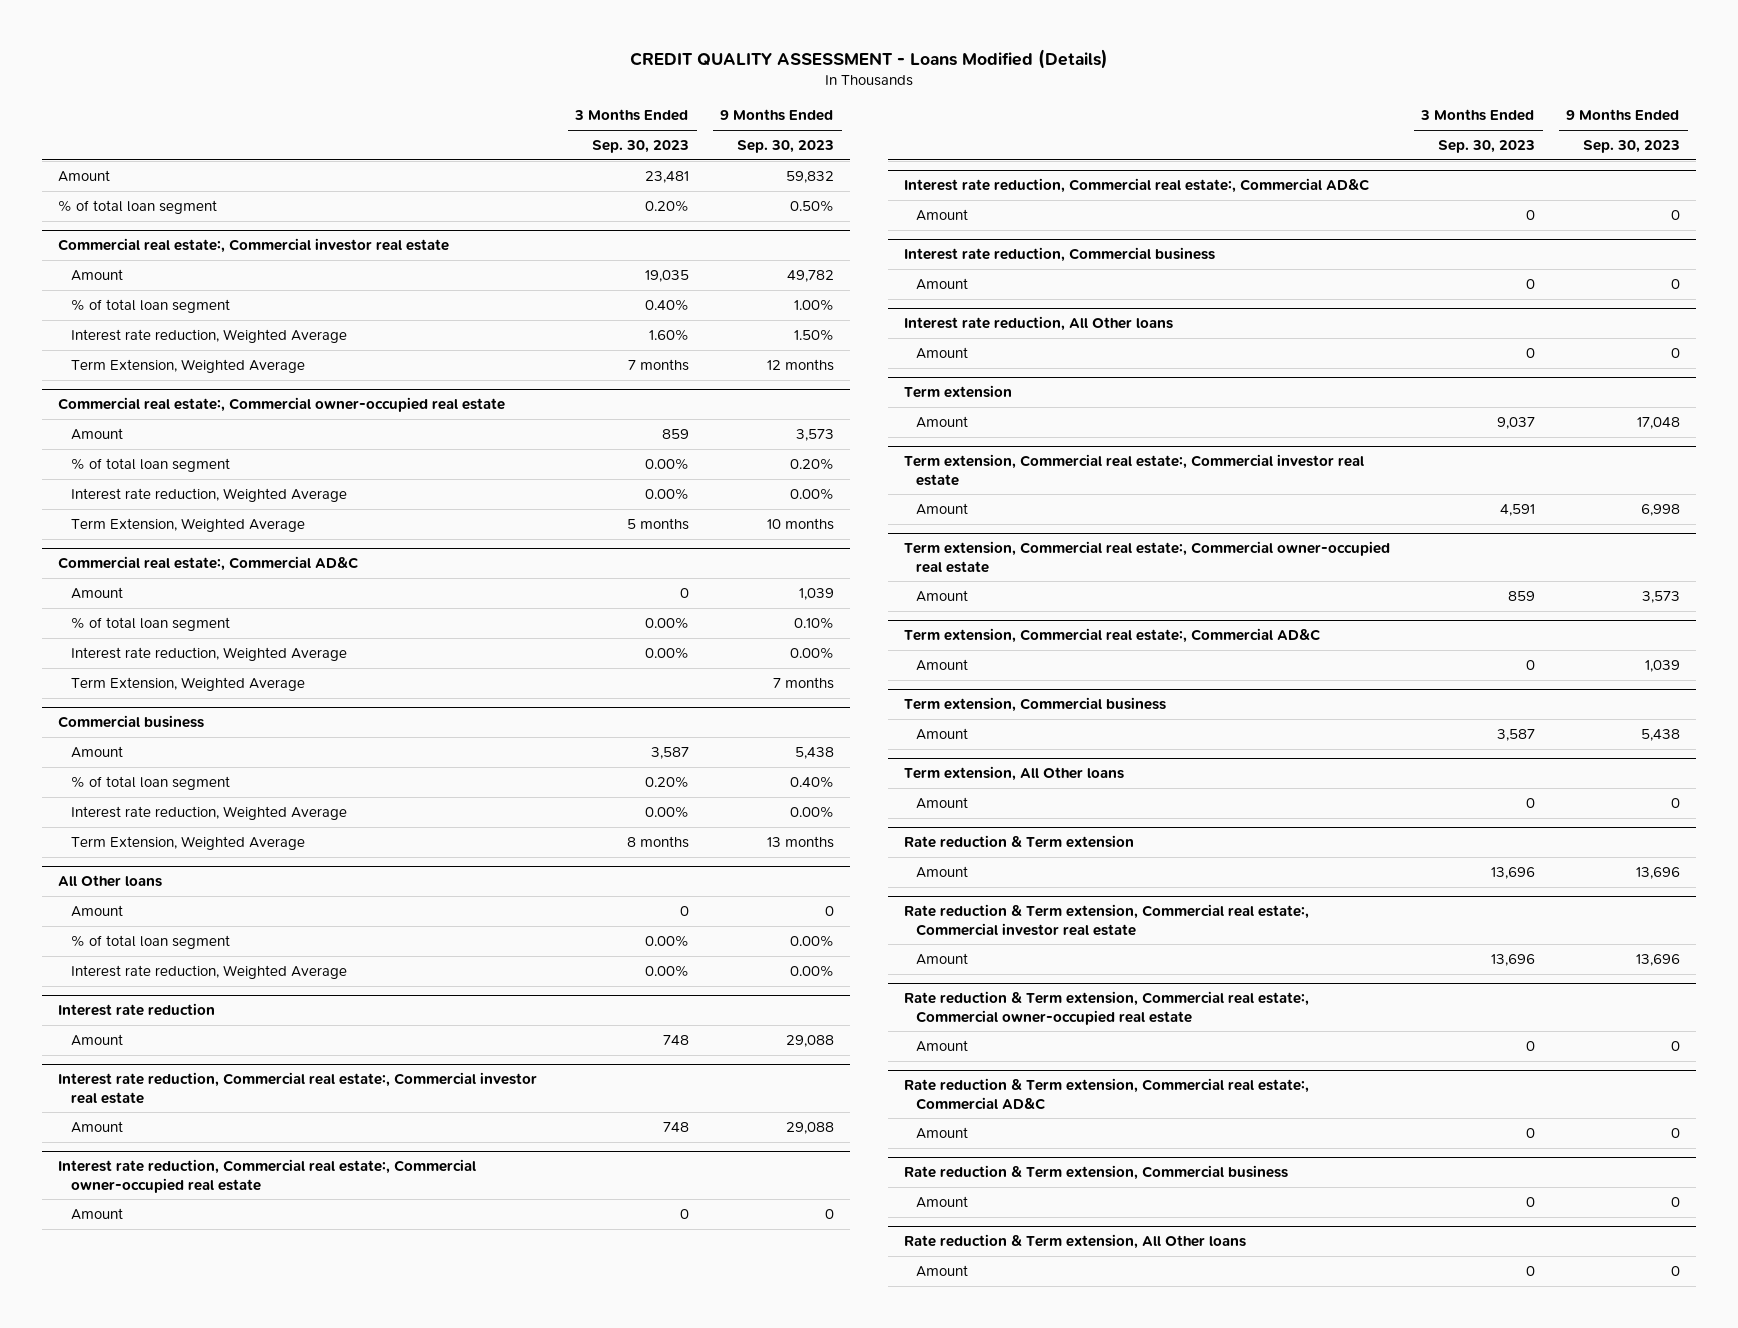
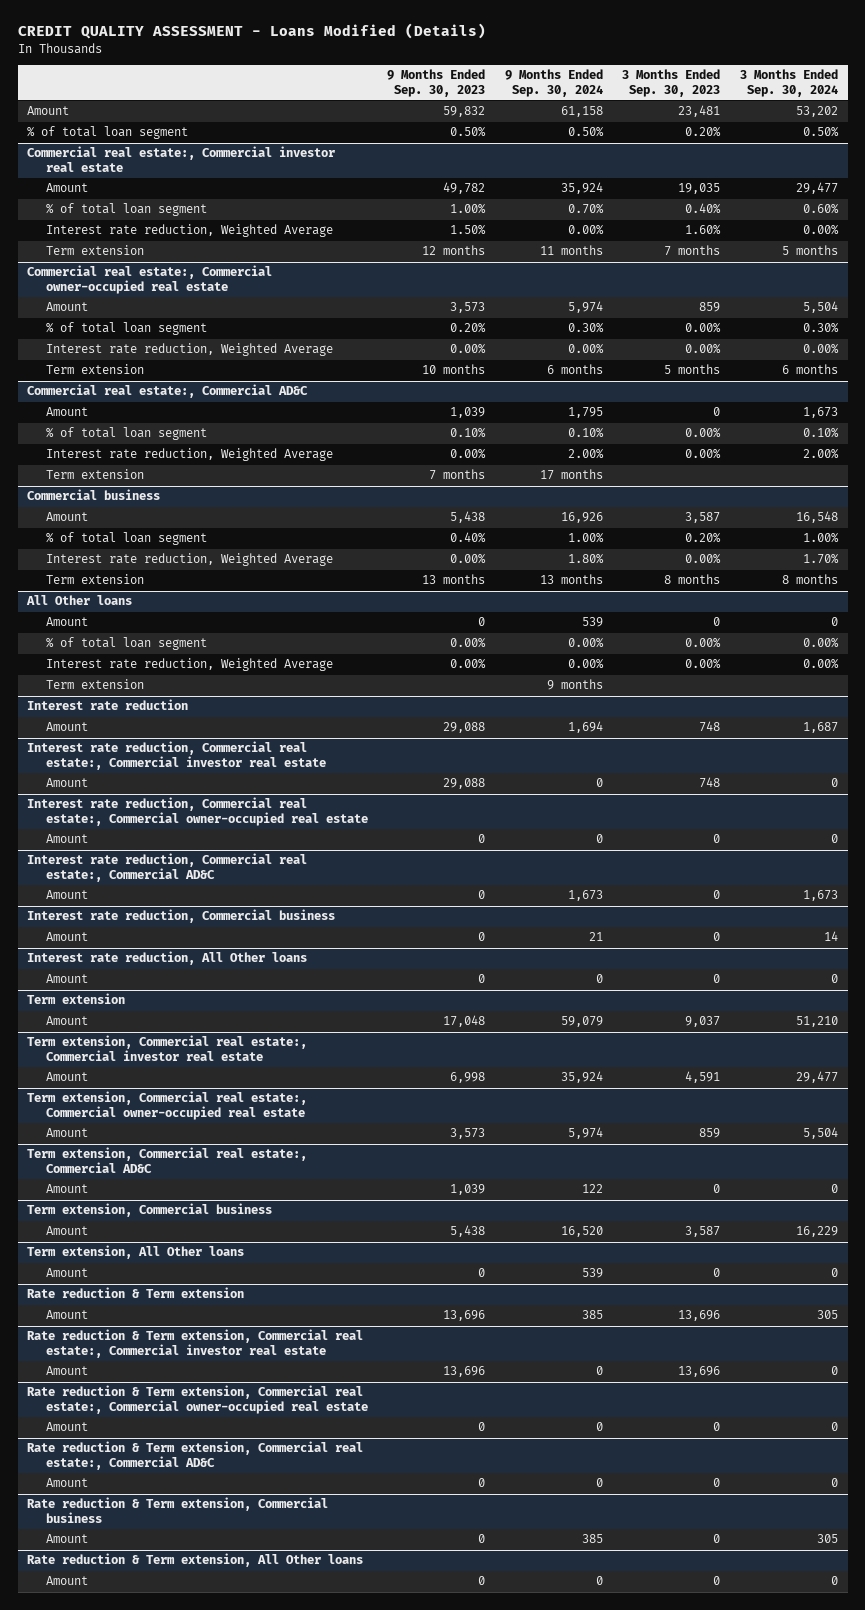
- | 3 Months Ended Sep. 30, 2023 | 9 Months Ended Sep. 30, 2023
+ | 9 Months Ended Sep. 30, 2023 | 9 Months Ended Sep. 30, 2024 | 3 Months Ended Sep. 30, 2023 | 3 Months Ended Sep. 30, 2024
@ Commercial real estate:, Commercial investor real estate
- Term Extension, Weighted Average | 7 months | 12 months
+ Term extension | 12 months | 11 months | 7 months | 5 months
@ Commercial real estate:, Commercial owner-occupied real estate
- Term Extension, Weighted Average | 5 months | 10 months
+ Term extension | 10 months | 6 months | 5 months | 6 months
@ Commercial real estate:, Commercial AD&C
- Term Extension, Weighted Average | | 7 months
+ Term extension | 7 months | 17 months | |
@ Commercial business
- Term Extension, Weighted Average | 8 months | 13 months
+ Term extension | 13 months | 13 months | 8 months | 8 months
@ All Other loans
+ Term extension | | 9 months | |

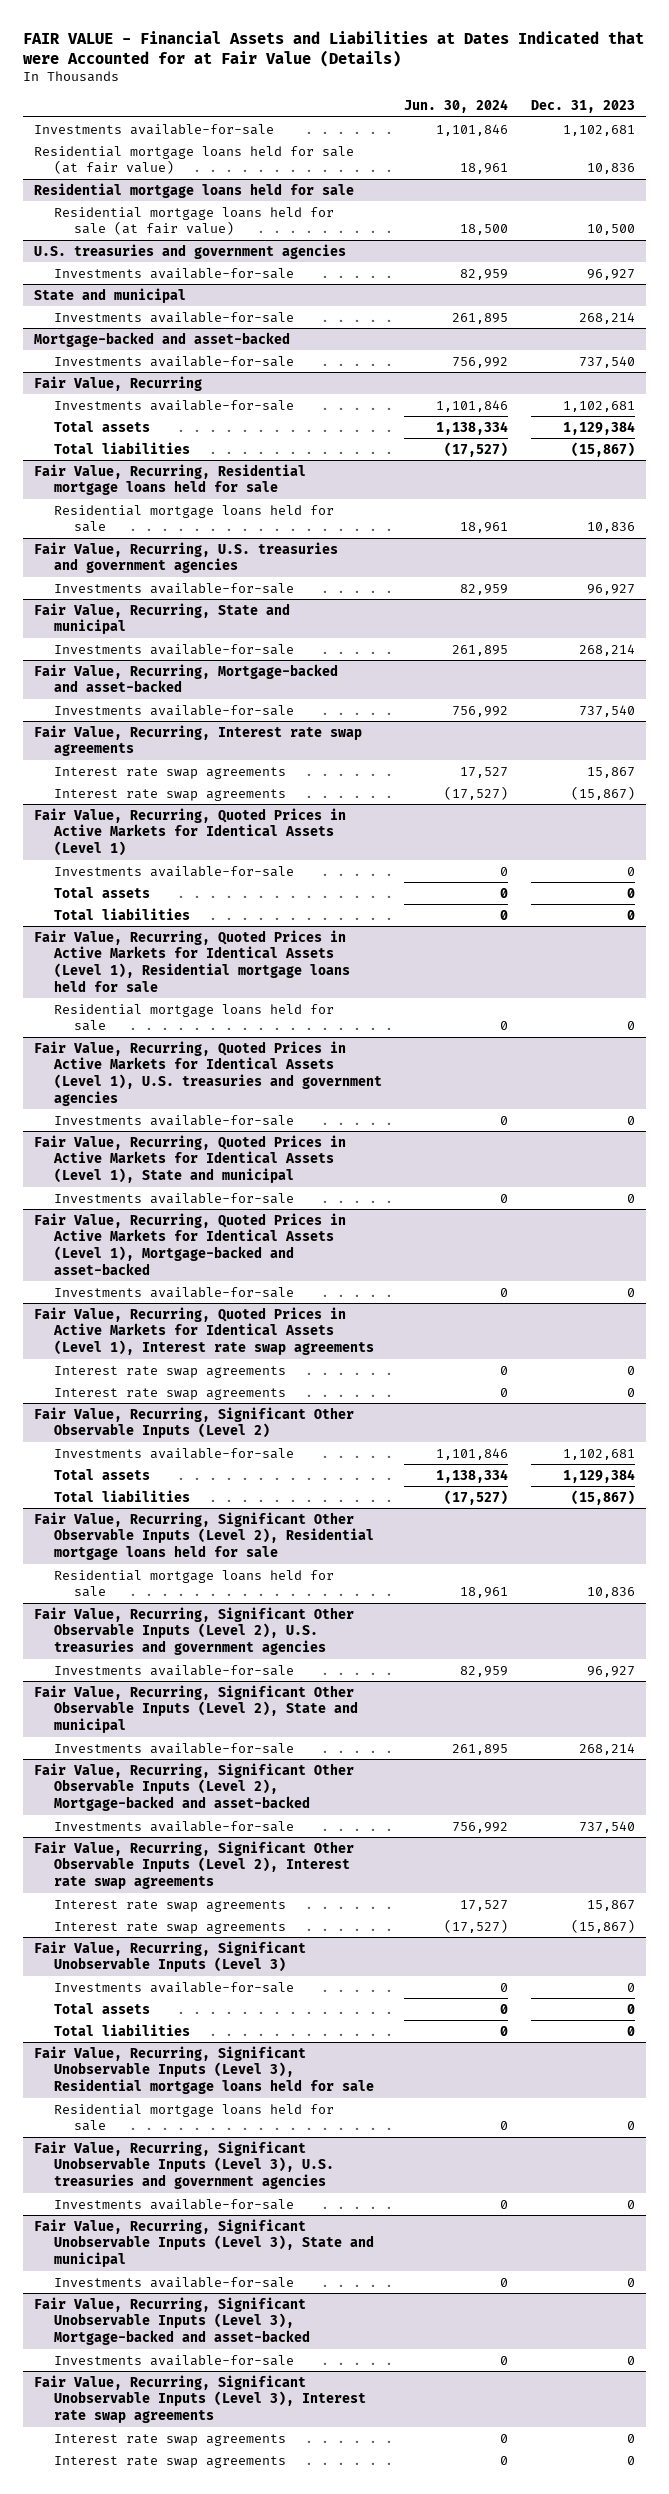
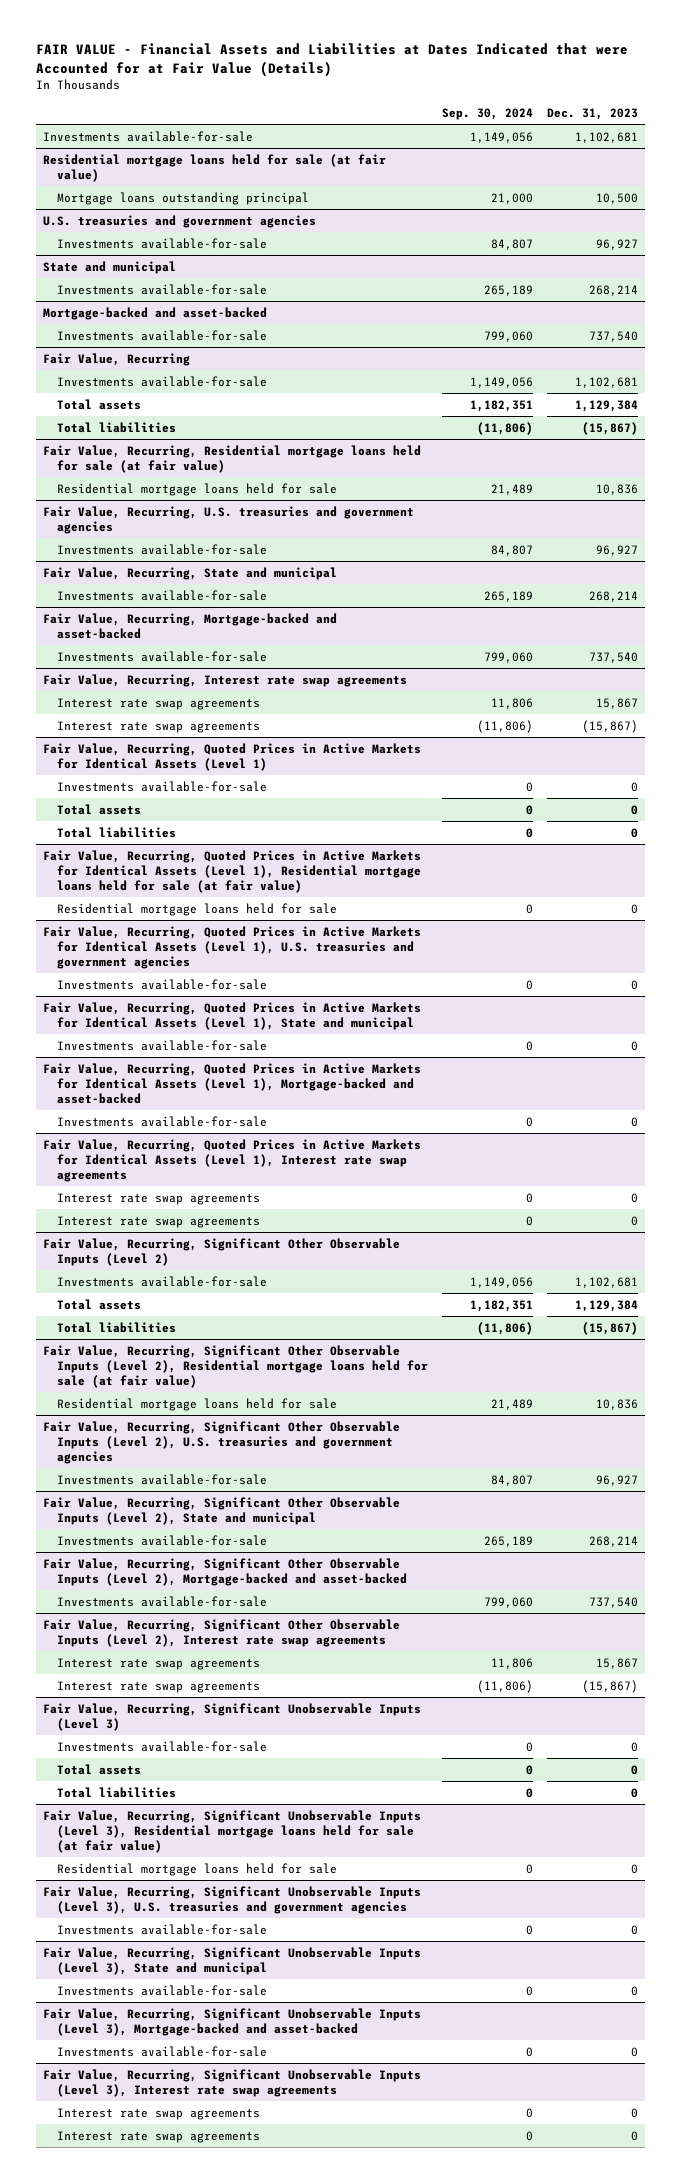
- | Jun. 30, 2024 | Dec. 31, 2023
+ | Sep. 30, 2024 | Dec. 31, 2023
- Residential mortgage loans held for sale (at fair value) | 18,961 | 10,836
- Residential mortgage loans held for sale
- Residential mortgage loans held for sale (at fair value) | 18,500 | 10,500
+ Residential mortgage loans held for sale (at fair value)
+ Mortgage loans outstanding principal | 21,000 | 10,500
- Fair Value, Recurring, Residential mortgage loans held for sale
+ Fair Value, Recurring, Residential mortgage loans held for sale (at fair value)
- Fair Value, Recurring, Quoted Prices in Active Markets for Identical Assets (Level 1), Residential mortgage loans held for sale
+ Fair Value, Recurring, Quoted Prices in Active Markets for Identical Assets (Level 1), Residential mortgage loans held for sale (at fair value)
- Fair Value, Recurring, Significant Other Observable Inputs (Level 2), Residential mortgage loans held for sale
+ Fair Value, Recurring, Significant Other Observable Inputs (Level 2), Residential mortgage loans held for sale (at fair value)
- Fair Value, Recurring, Significant Unobservable Inputs (Level 3), Residential mortgage loans held for sale
+ Fair Value, Recurring, Significant Unobservable Inputs (Level 3), Residential mortgage loans held for sale (at fair value)

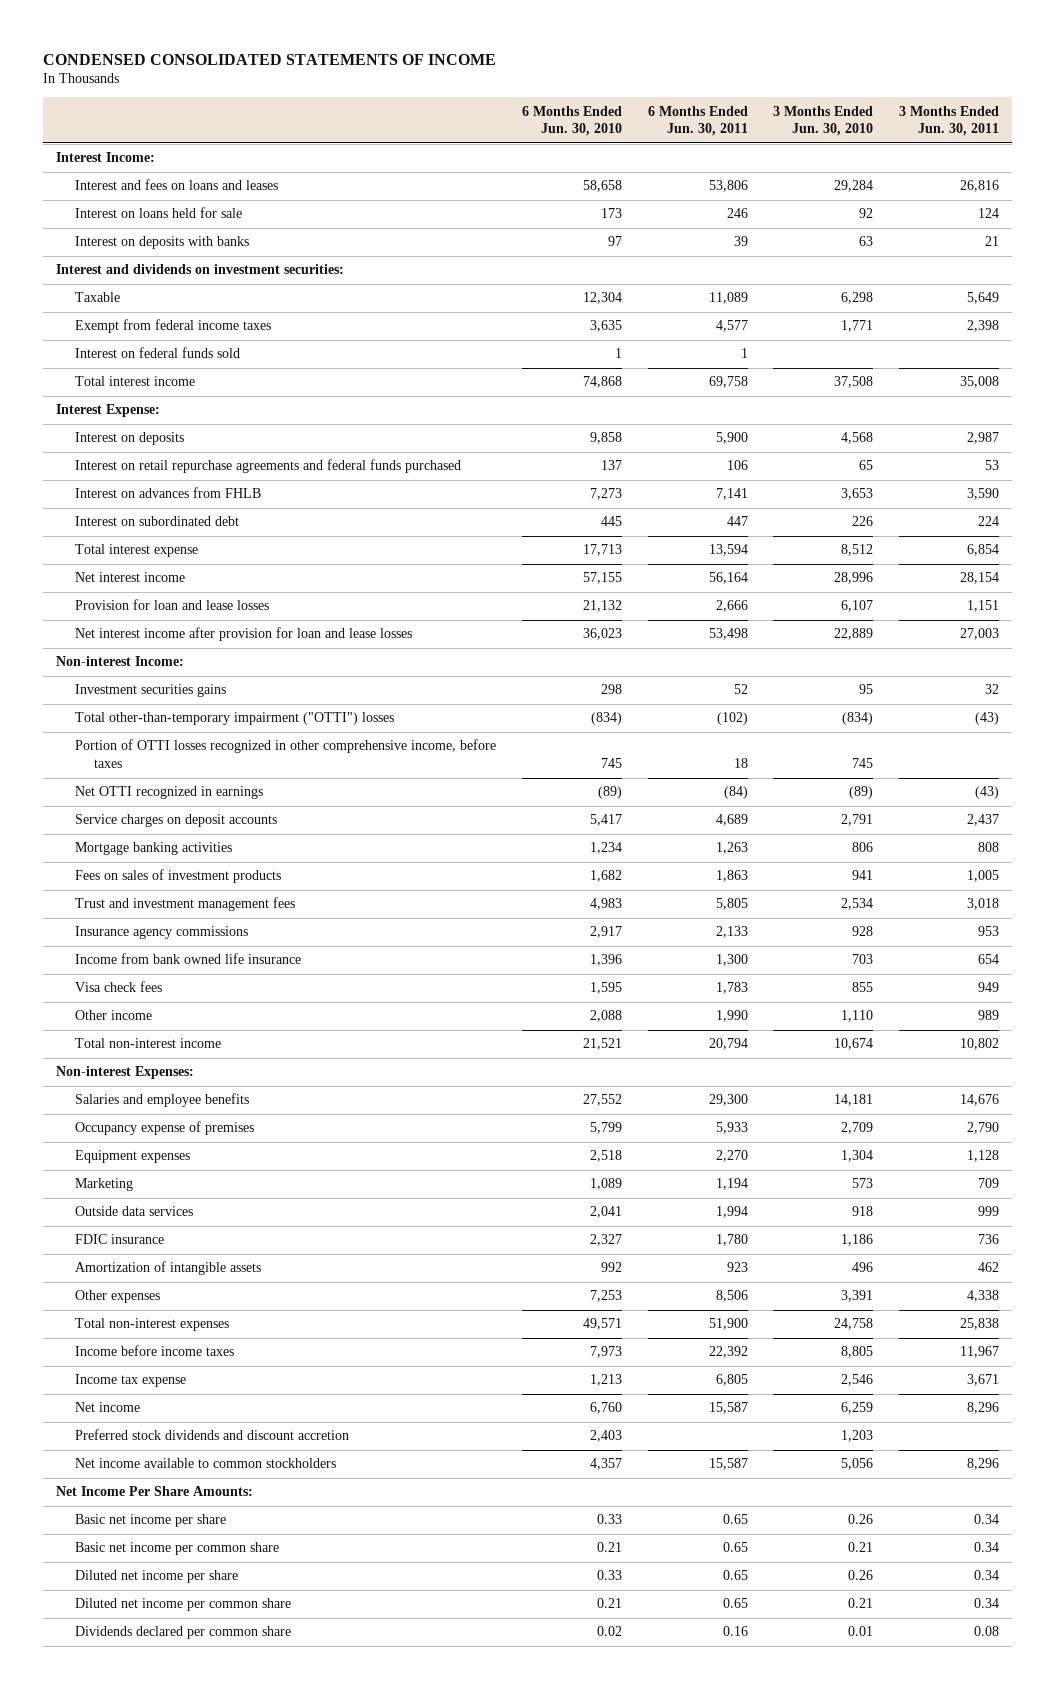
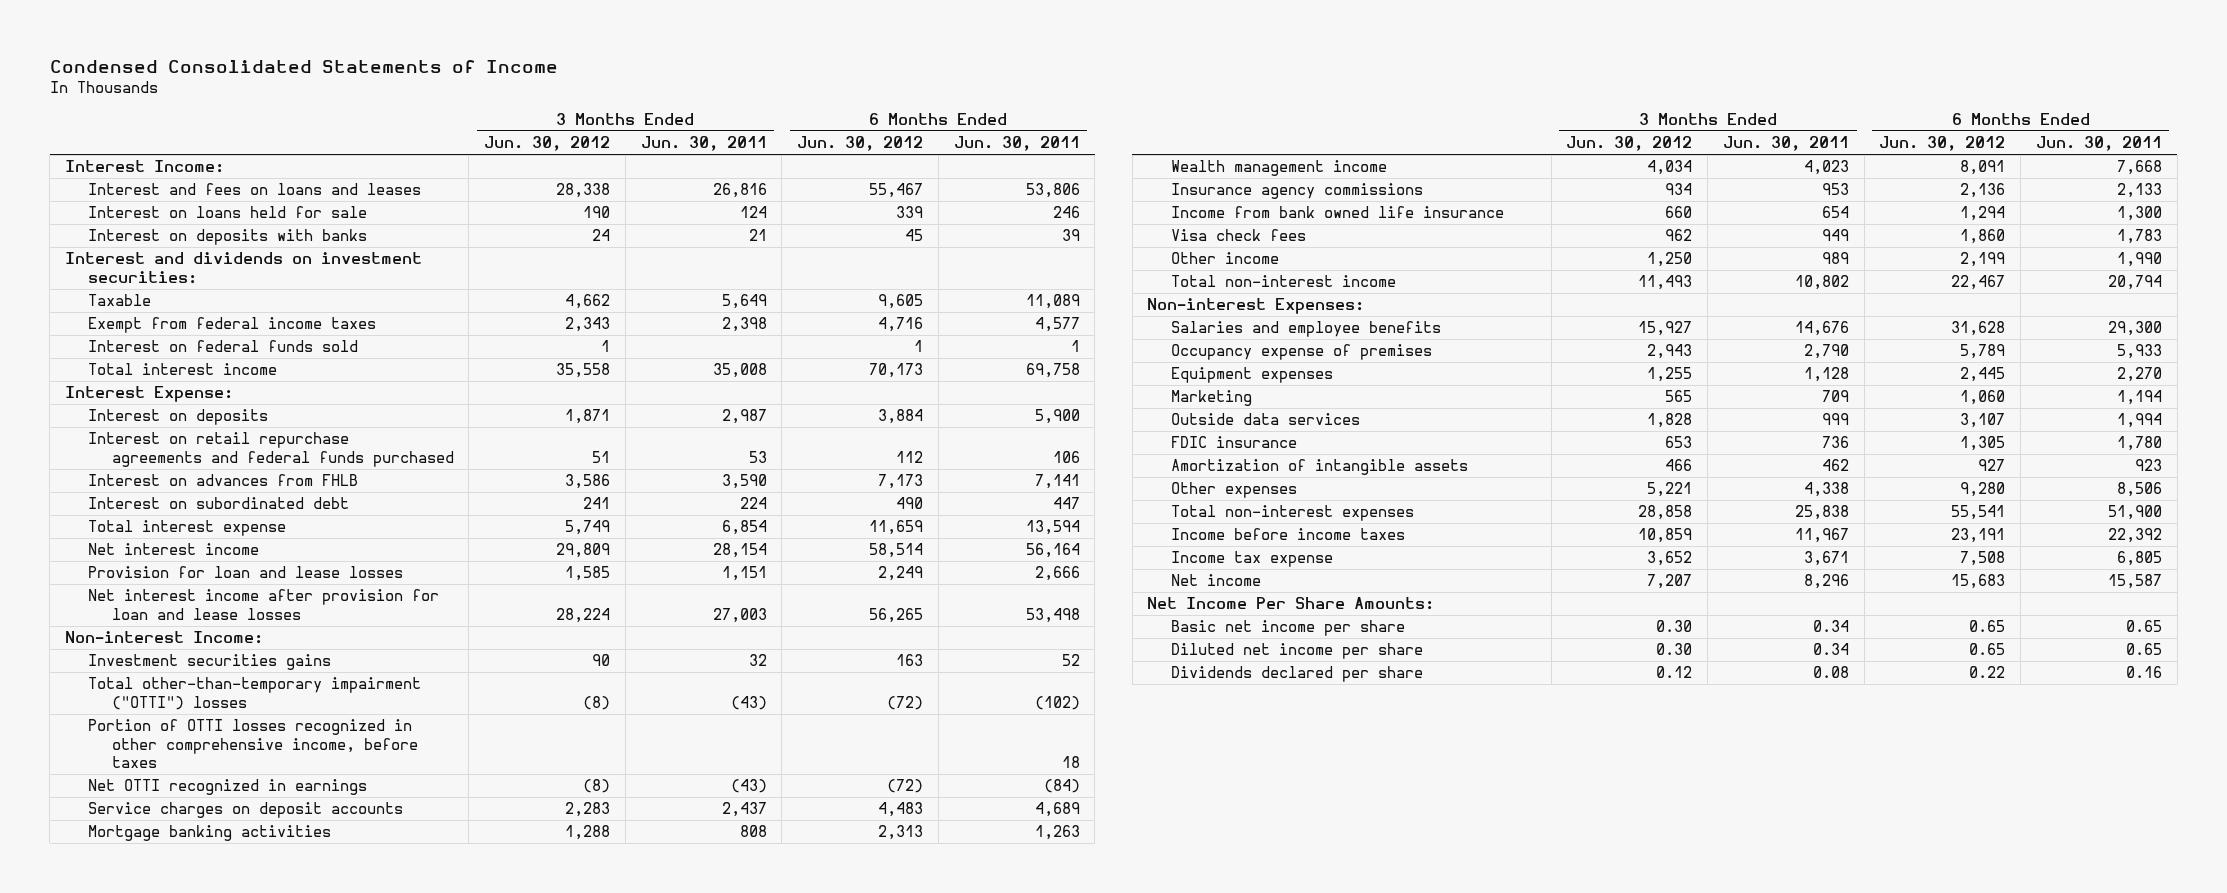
- CONDENSED CONSOLIDATED STATEMENTS OF INCOME
+ Condensed Consolidated Statements of Income
- | 6 Months Ended Jun. 30, 2010 | 6 Months Ended Jun. 30, 2011 | 3 Months Ended Jun. 30, 2010 | 3 Months Ended Jun. 30, 2011
+ | 3 Months Ended Jun. 30, 2012 | 3 Months Ended Jun. 30, 2011 | 6 Months Ended Jun. 30, 2012 | 6 Months Ended Jun. 30, 2011
- Fees on sales of investment products | 1,682 | 1,863 | 941 | 1,005
- Trust and investment management fees | 4,983 | 5,805 | 2,534 | 3,018
+ Wealth management income | 4,034 | 4,023 | 8,091 | 7,668
- Preferred stock dividends and discount accretion | 2,403 | | 1,203 |
- Net income available to common stockholders | 4,357 | 15,587 | 5,056 | 8,296
- Basic net income per common share | 0.21 | 0.65 | 0.21 | 0.34
- Diluted net income per common share | 0.21 | 0.65 | 0.21 | 0.34
- Dividends declared per common share | 0.02 | 0.16 | 0.01 | 0.08
+ Dividends declared per share | 0.12 | 0.08 | 0.22 | 0.16

